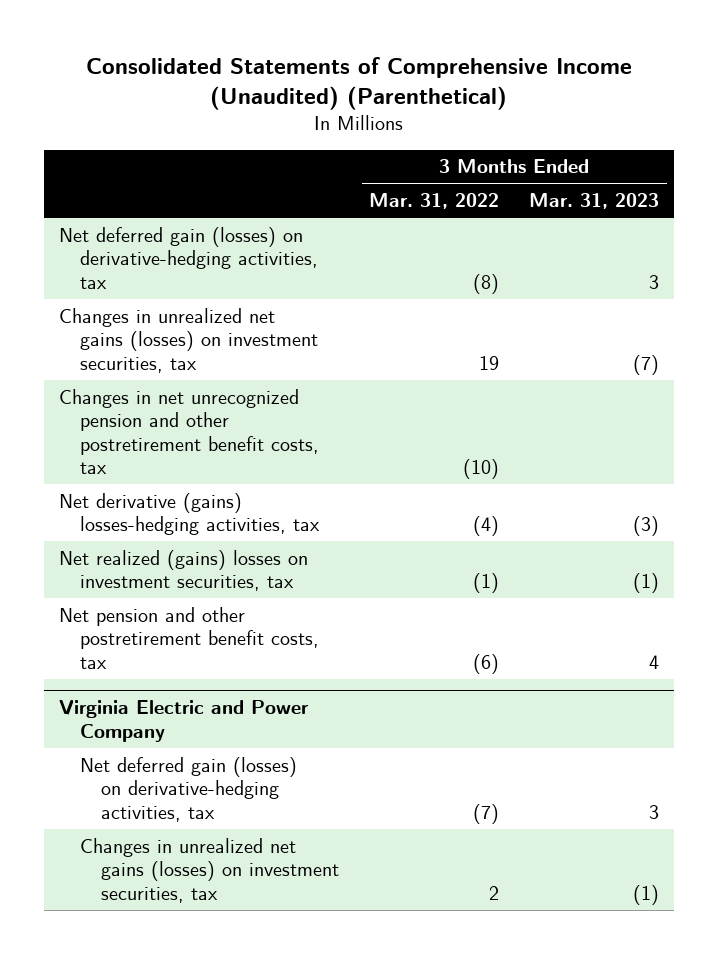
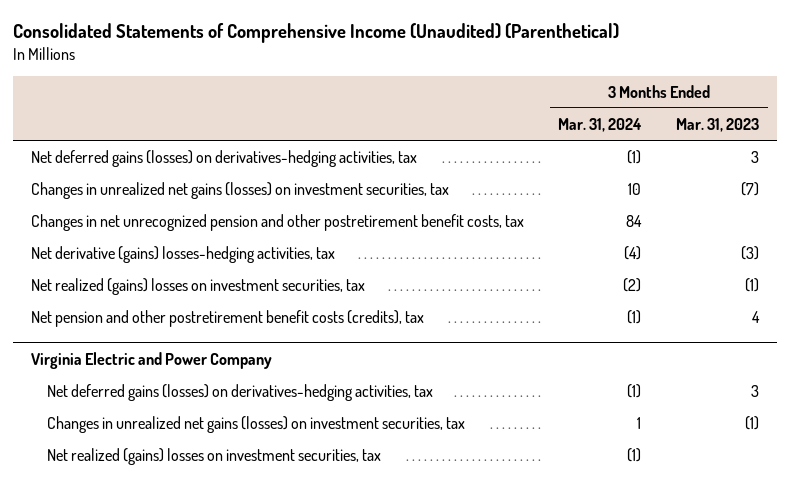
- | 3 Months Ended Mar. 31, 2022 | 3 Months Ended Mar. 31, 2023
+ | 3 Months Ended Mar. 31, 2024 | 3 Months Ended Mar. 31, 2023
- Net deferred gain (losses) on derivative-hedging activities, tax | (8) | 3
+ Net deferred gains (losses) on derivatives-hedging activities, tax | (1) | 3
- Net pension and other postretirement benefit costs, tax | (6) | 4
+ Net pension and other postretirement benefit costs (credits), tax | (1) | 4
@ Virginia Electric and Power Company
- Net deferred gain (losses) on derivative-hedging activities, tax | (7) | 3
+ Net deferred gains (losses) on derivatives-hedging activities, tax | (1) | 3
+ Net realized (gains) losses on investment securities, tax | (1) |

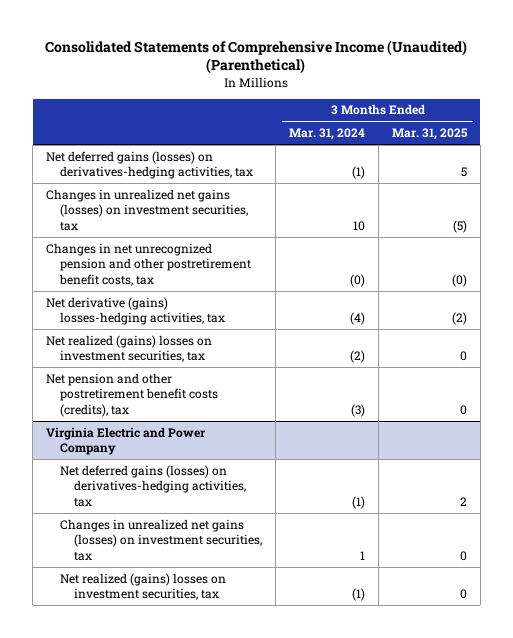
- | 3 Months Ended Mar. 31, 2024 | 3 Months Ended Mar. 31, 2023
+ | 3 Months Ended Mar. 31, 2024 | 3 Months Ended Mar. 31, 2025
- Changes in net unrecognized pension and other postretirement benefit costs, tax | 84 |
+ Changes in net unrecognized pension and other postretirement benefit costs, tax | (0) | (0)
- Net pension and other postretirement benefit costs (credits), tax | (1) | 4
+ Net pension and other postretirement benefit costs (credits), tax | (3) | 0

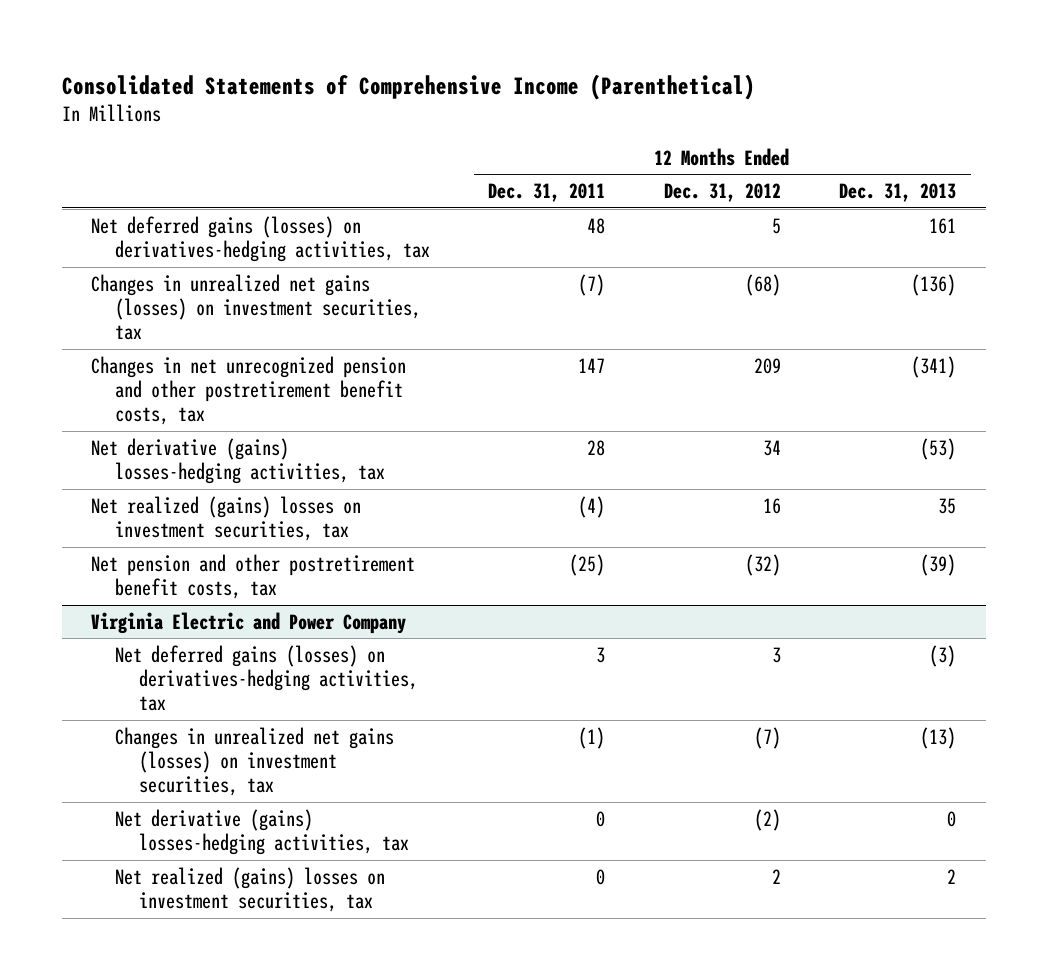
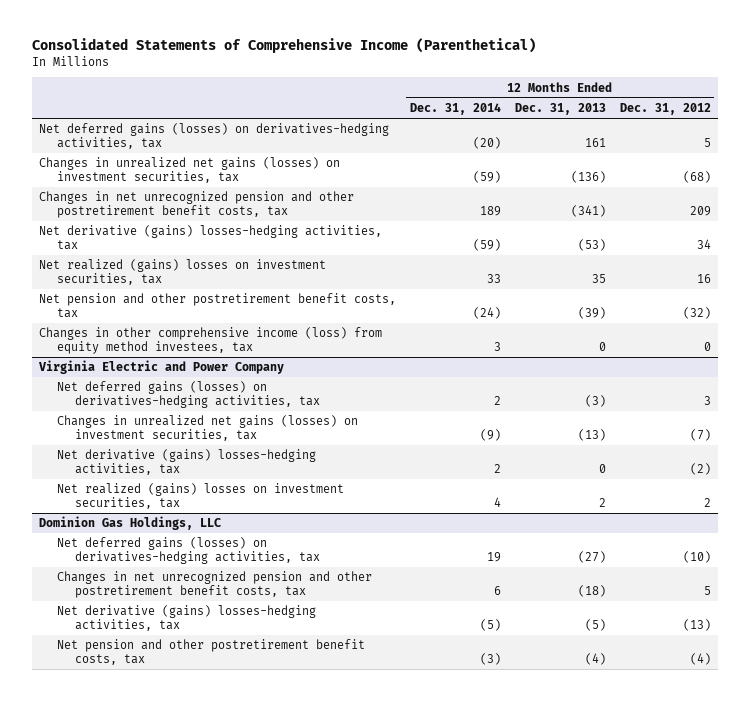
- | 12 Months Ended Dec. 31, 2011 | 12 Months Ended Dec. 31, 2012 | 12 Months Ended Dec. 31, 2013
+ | 12 Months Ended Dec. 31, 2014 | 12 Months Ended Dec. 31, 2013 | 12 Months Ended Dec. 31, 2012
+ Changes in other comprehensive income (loss) from equity method investees, tax | 3 | 0 | 0
+ Dominion Gas Holdings, LLC
+ Net deferred gains (losses) on derivatives-hedging activities, tax | 19 | (27) | (10)
+ Changes in net unrecognized pension and other postretirement benefit costs, tax | 6 | (18) | 5
+ Net derivative (gains) losses-hedging activities, tax | (5) | (5) | (13)
+ Net pension and other postretirement benefit costs, tax | (3) | (4) | (4)

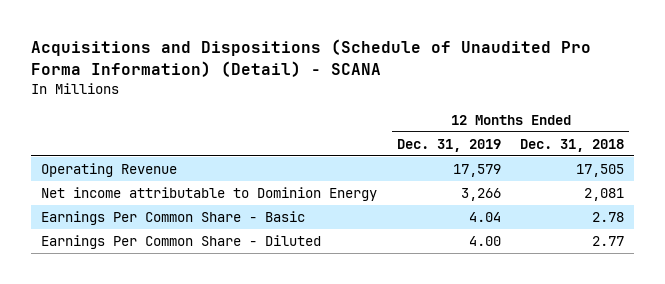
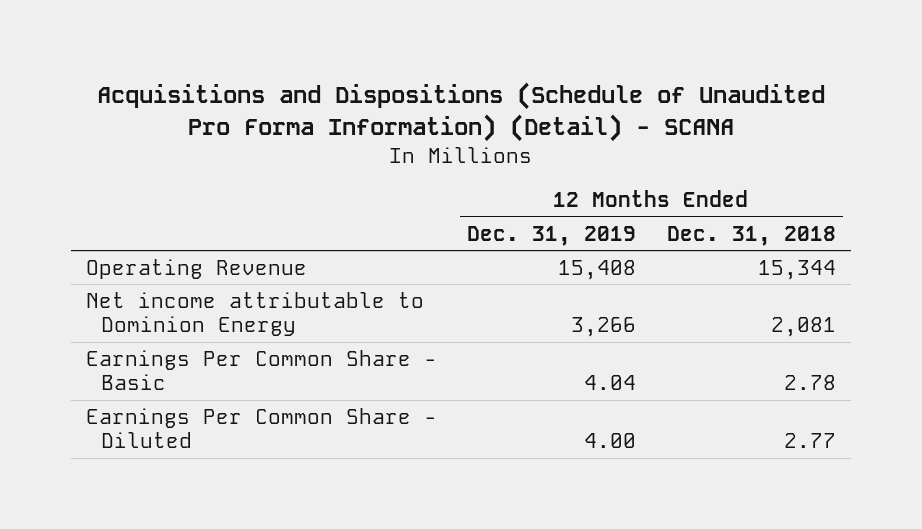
- Operating Revenue | 17,579 | 17,505
+ Operating Revenue | 15,408 | 15,344

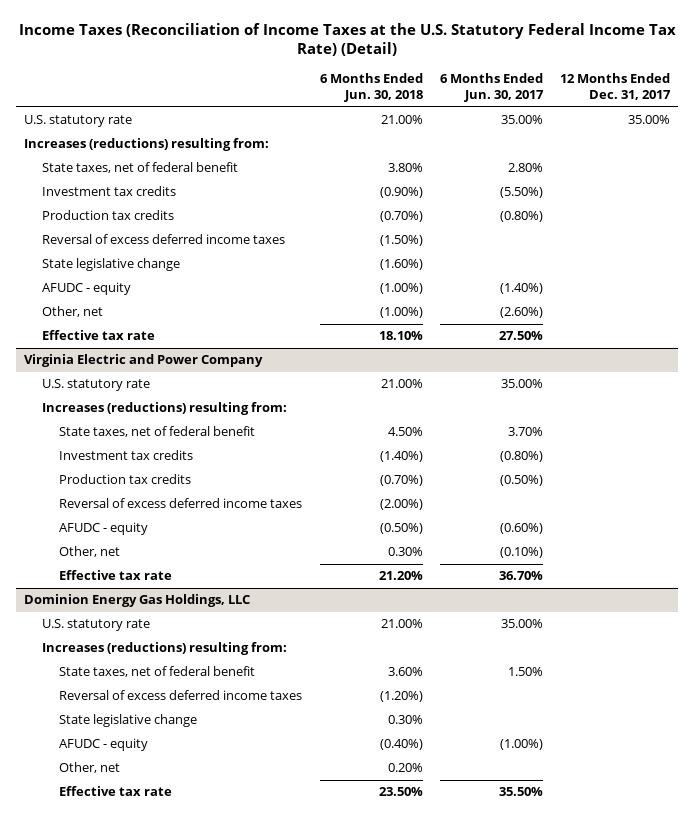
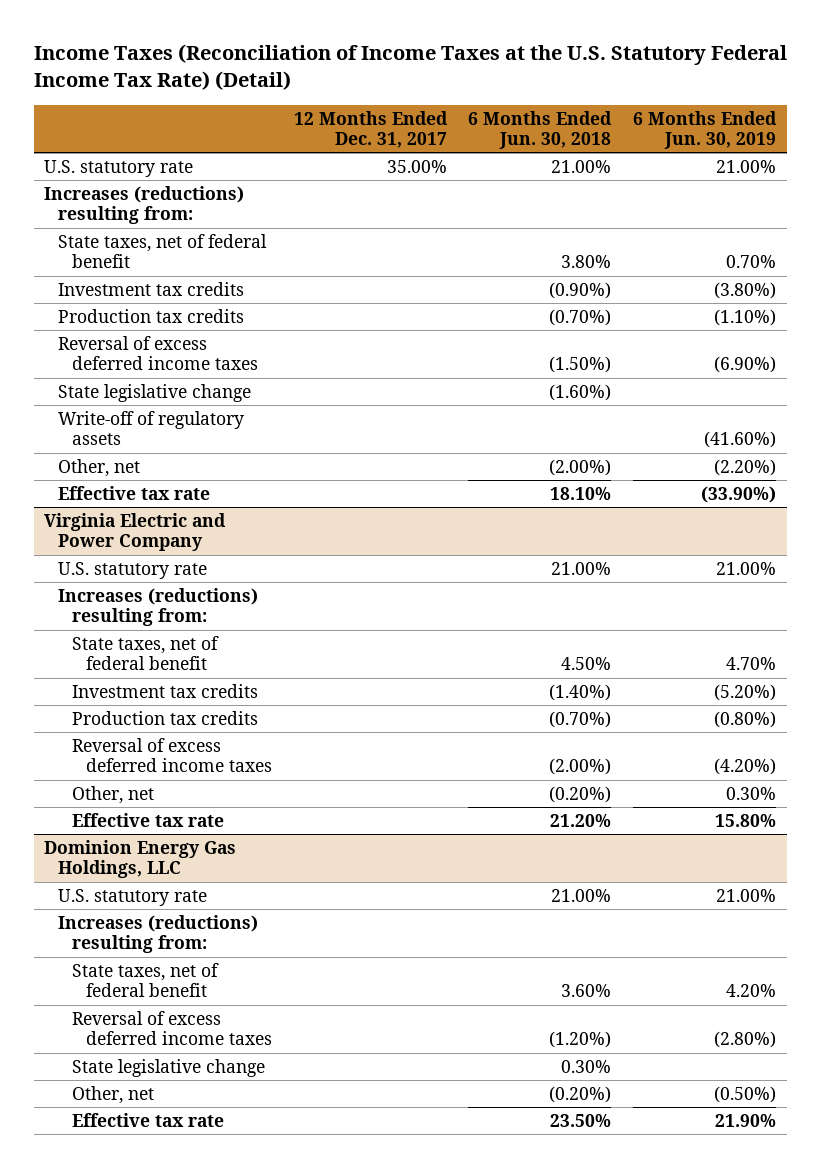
- | 6 Months Ended Jun. 30, 2018 | 6 Months Ended Jun. 30, 2017 | 12 Months Ended Dec. 31, 2017
+ | 12 Months Ended Dec. 31, 2017 | 6 Months Ended Jun. 30, 2018 | 6 Months Ended Jun. 30, 2019
- AFUDC - equity | (1.00%) | (1.40%) |
- Other, net | (1.00%) | (2.60%) |
+ Write-off of regulatory assets | | | (41.60%)
+ Other, net | | (2.00%) | (2.20%)
@ Virginia Electric and Power Company
- AFUDC - equity | (0.50%) | (0.60%) |
- Other, net | 0.30% | (0.10%) |
+ Other, net | | (0.20%) | 0.30%
@ Dominion Energy Gas Holdings, LLC
- AFUDC - equity | (0.40%) | (1.00%) |
- Other, net | 0.20% | |
+ Other, net | | (0.20%) | (0.50%)

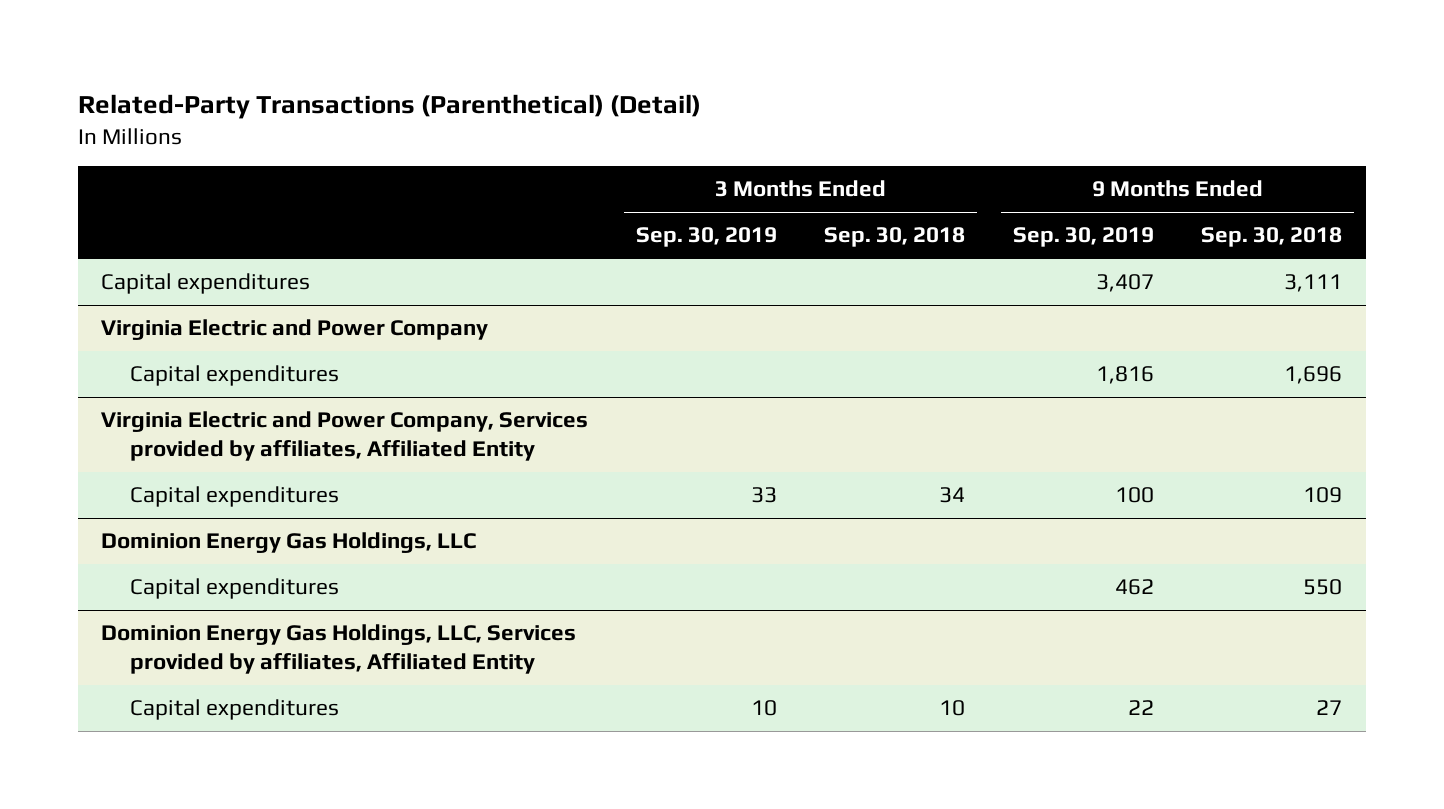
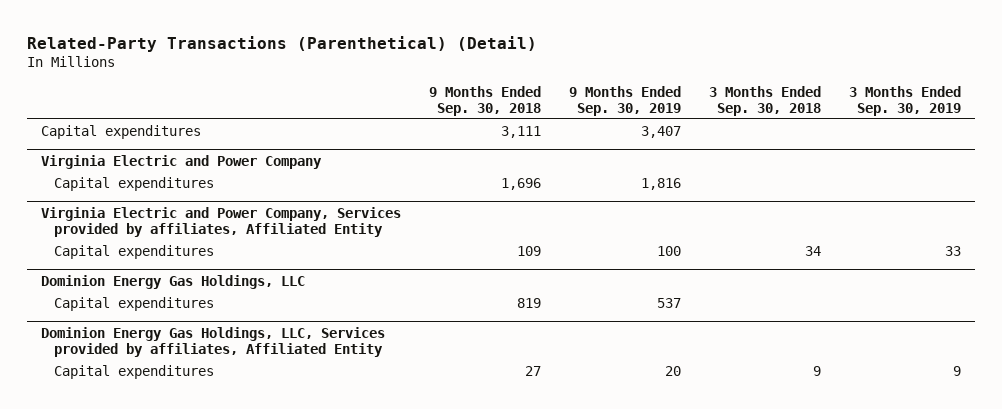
- | 3 Months Ended Sep. 30, 2019 | 3 Months Ended Sep. 30, 2018 | 9 Months Ended Sep. 30, 2019 | 9 Months Ended Sep. 30, 2018
+ | 9 Months Ended Sep. 30, 2018 | 9 Months Ended Sep. 30, 2019 | 3 Months Ended Sep. 30, 2018 | 3 Months Ended Sep. 30, 2019
@ Dominion Energy Gas Holdings, LLC
- Capital expenditures | | | 462 | 550
+ Capital expenditures | 819 | 537 | |
@ Dominion Energy Gas Holdings, LLC, Services provided by affiliates, Affiliated Entity
- Capital expenditures | 10 | 10 | 22 | 27
+ Capital expenditures | 27 | 20 | 9 | 9

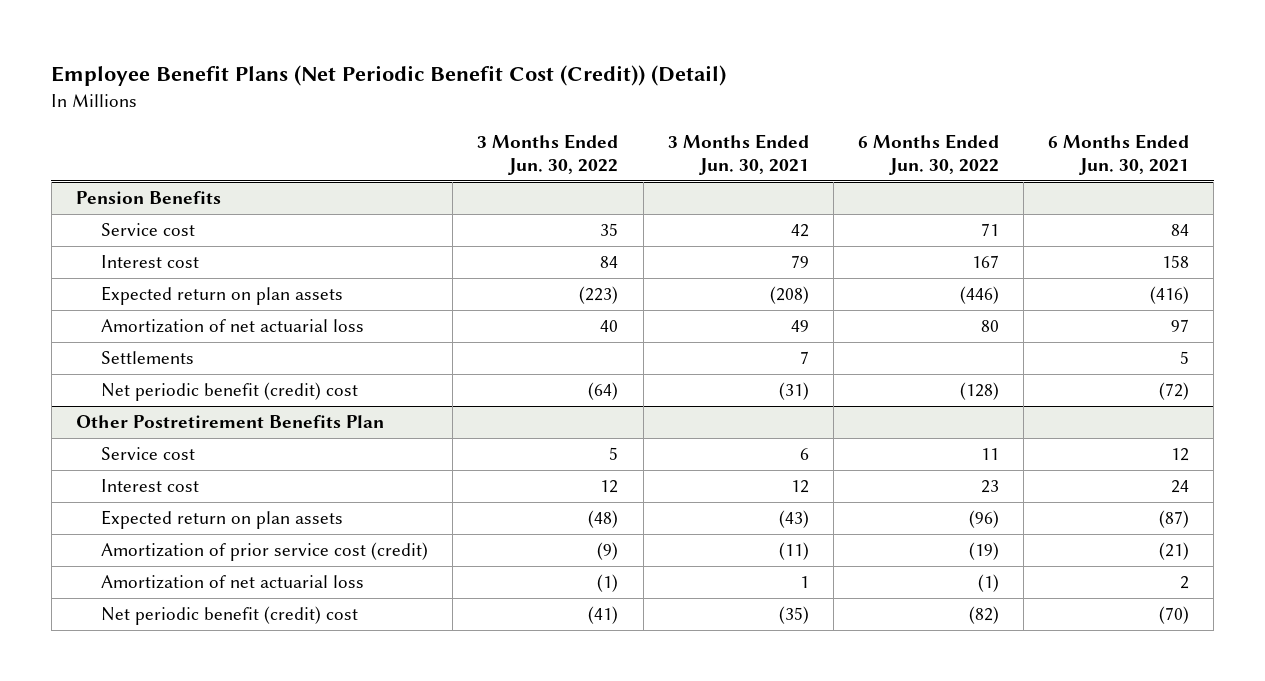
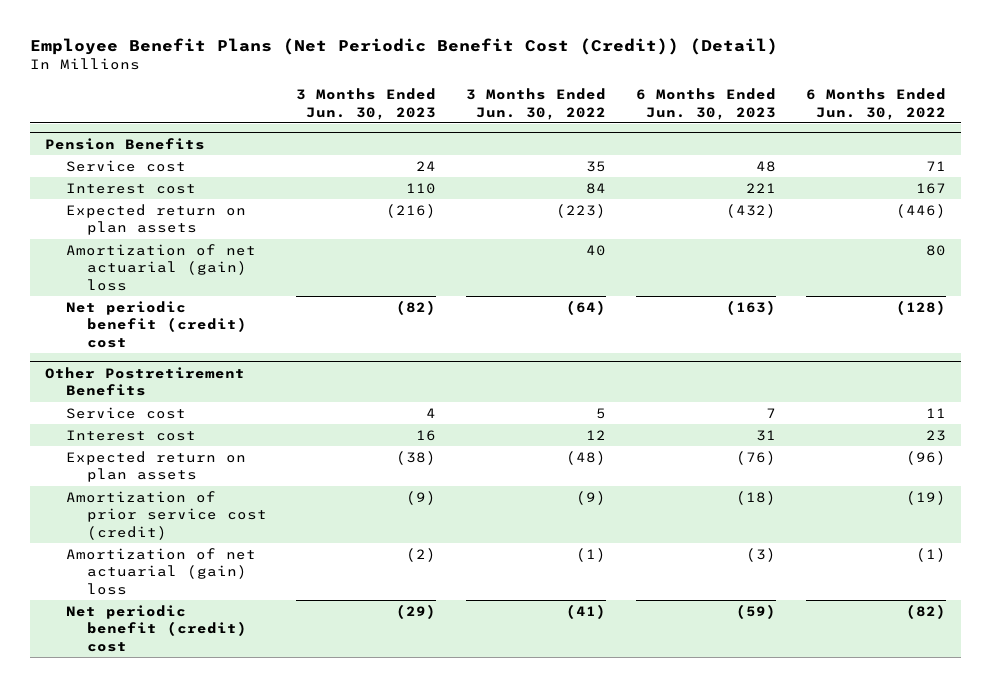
- | 3 Months Ended Jun. 30, 2022 | 3 Months Ended Jun. 30, 2021 | 6 Months Ended Jun. 30, 2022 | 6 Months Ended Jun. 30, 2021
+ | 3 Months Ended Jun. 30, 2023 | 3 Months Ended Jun. 30, 2022 | 6 Months Ended Jun. 30, 2023 | 6 Months Ended Jun. 30, 2022
@ Pension Benefits
- Amortization of net actuarial loss | 40 | 49 | 80 | 97
- Settlements | | 7 | | 5
+ Amortization of net actuarial (gain) loss | | 40 | | 80
- Other Postretirement Benefits Plan
+ Other Postretirement Benefits
- Amortization of net actuarial loss | (1) | 1 | (1) | 2
+ Amortization of net actuarial (gain) loss | (2) | (1) | (3) | (1)

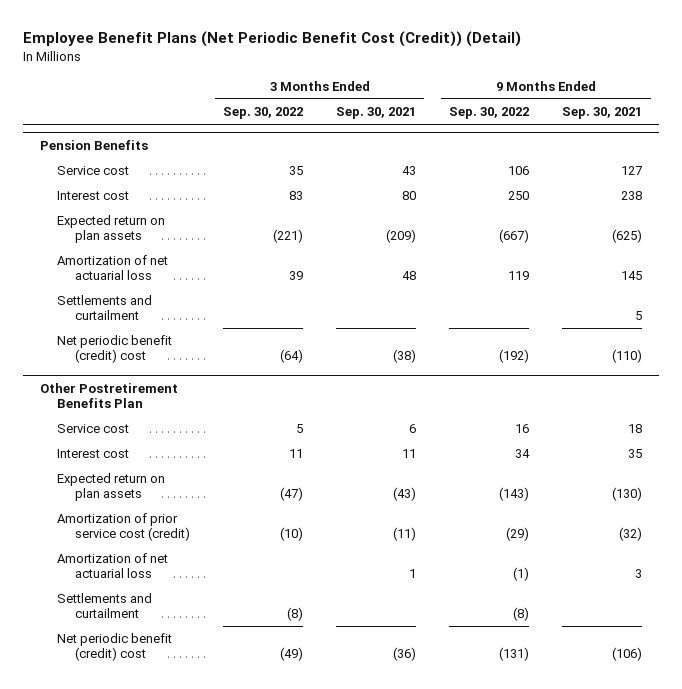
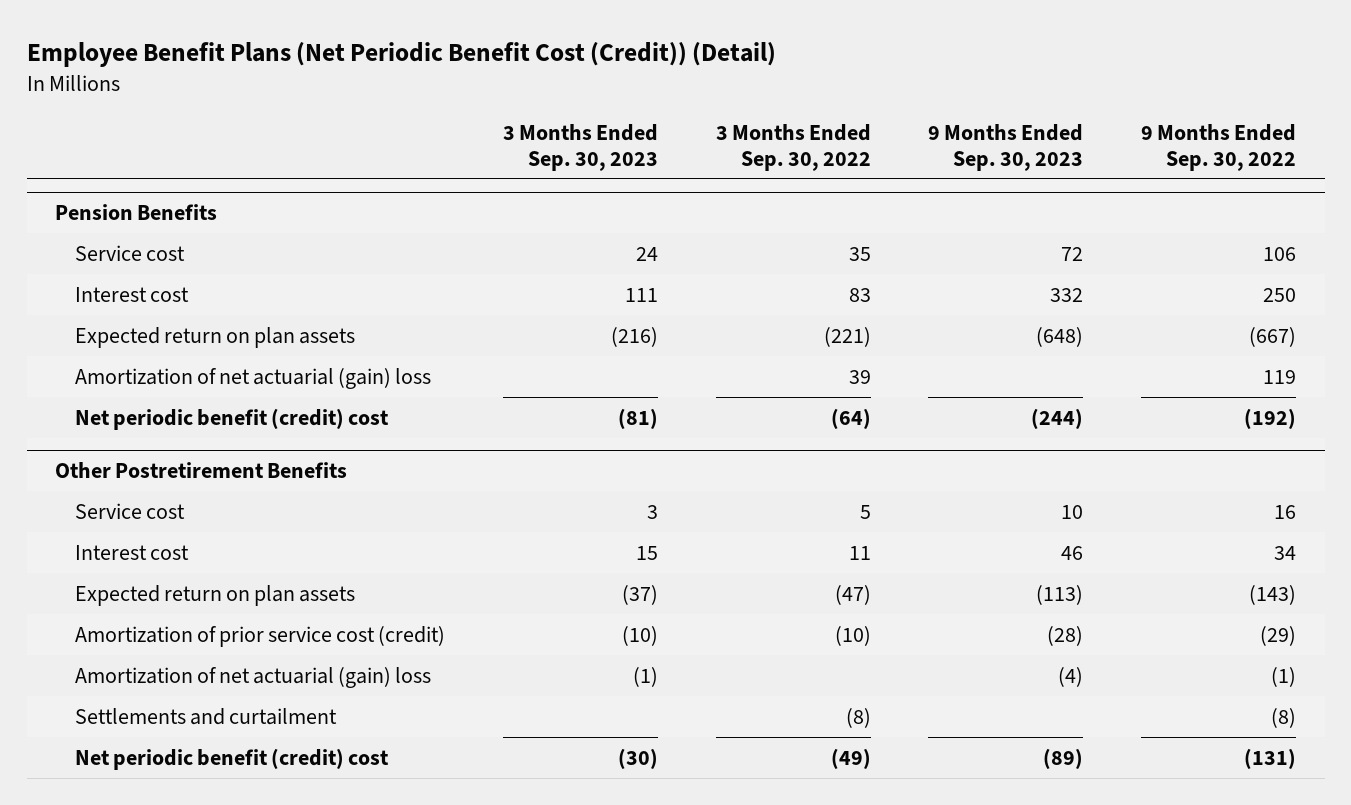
- | 3 Months Ended Sep. 30, 2022 | 3 Months Ended Sep. 30, 2021 | 9 Months Ended Sep. 30, 2022 | 9 Months Ended Sep. 30, 2021
+ | 3 Months Ended Sep. 30, 2023 | 3 Months Ended Sep. 30, 2022 | 9 Months Ended Sep. 30, 2023 | 9 Months Ended Sep. 30, 2022
@ Pension Benefits
- Amortization of net actuarial loss | 39 | 48 | 119 | 145
- Settlements and curtailment | | | | 5
+ Amortization of net actuarial (gain) loss | | 39 | | 119
- Other Postretirement Benefits Plan
+ Other Postretirement Benefits
- Amortization of net actuarial loss | | 1 | (1) | 3
+ Amortization of net actuarial (gain) loss | (1) | | (4) | (1)

